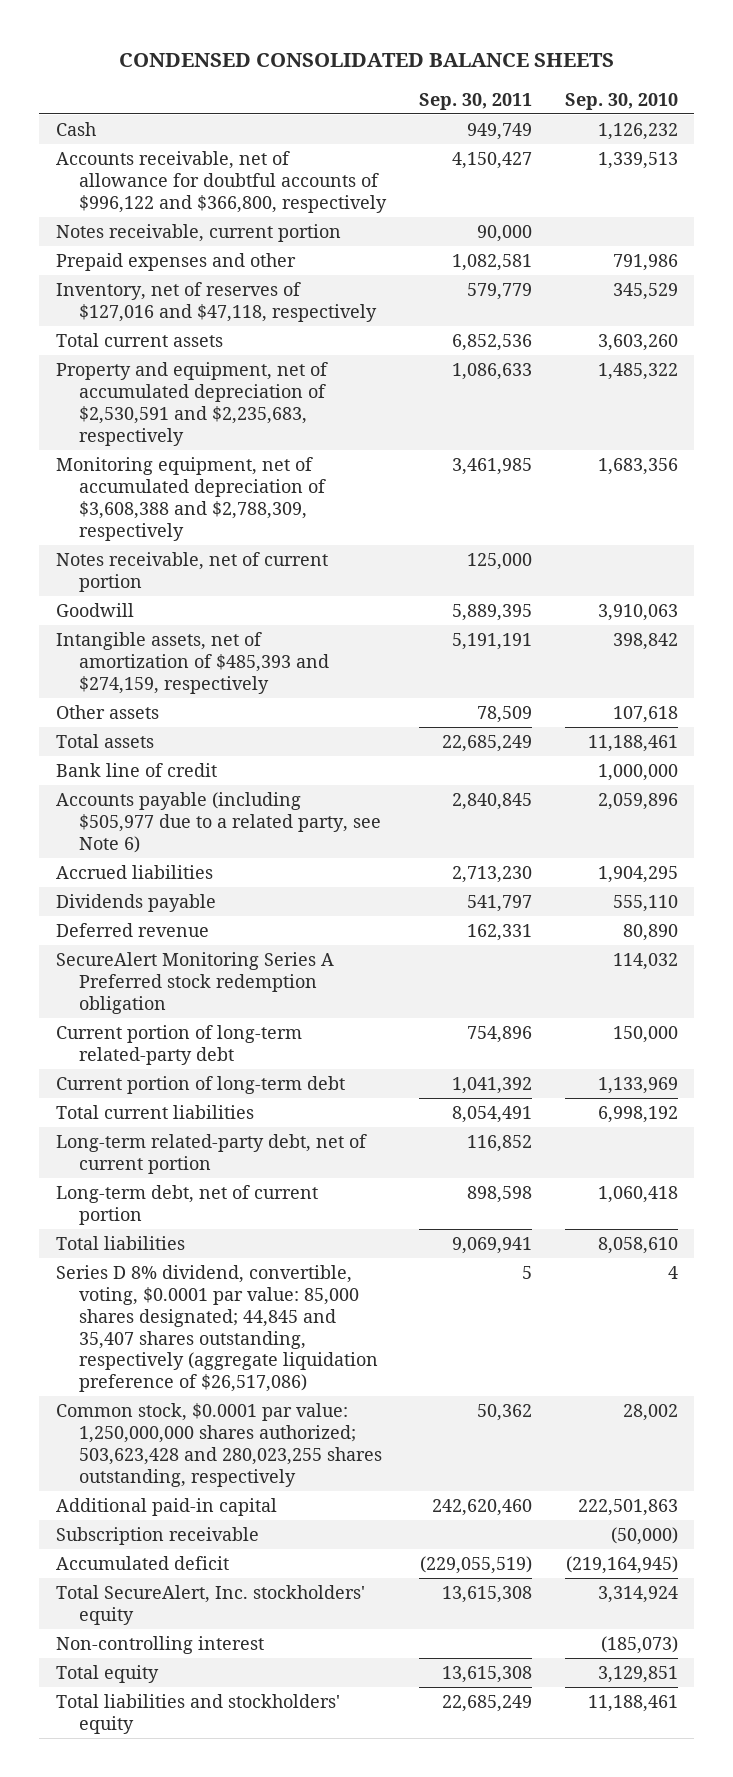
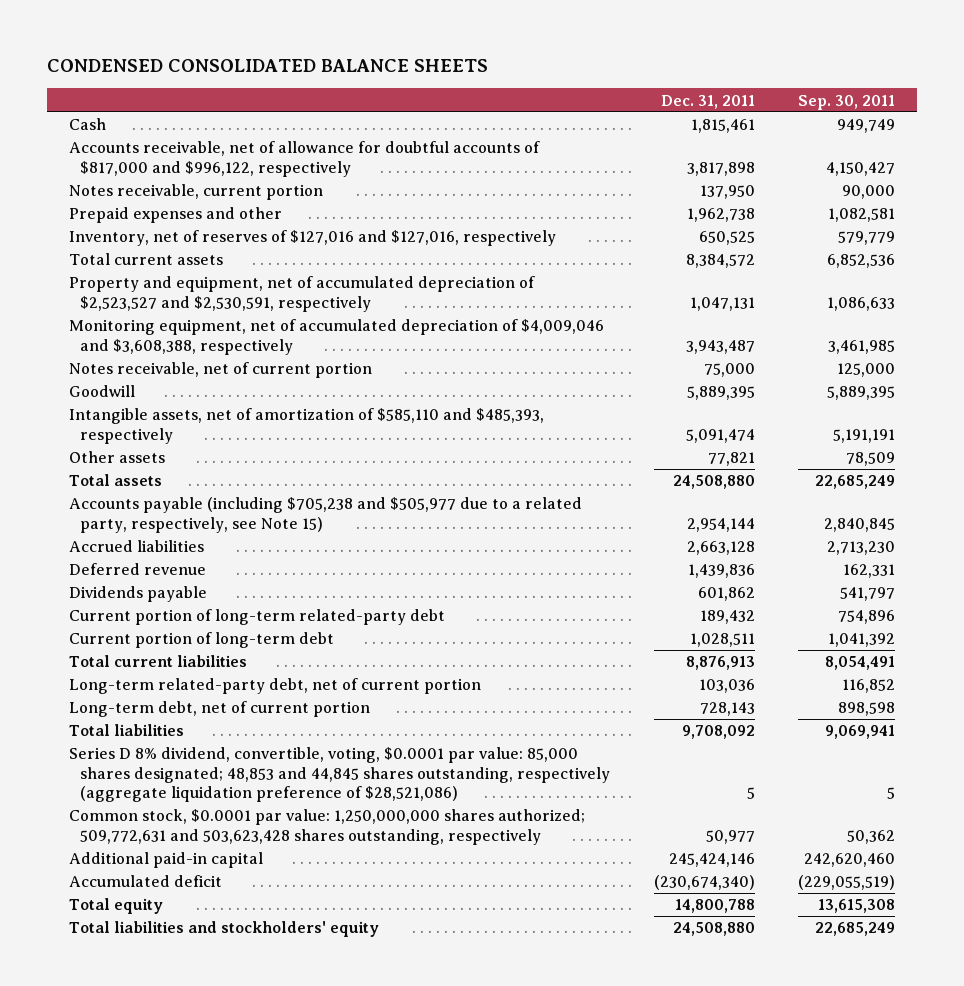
- | Sep. 30, 2011 | Sep. 30, 2010
+ | Dec. 31, 2011 | Sep. 30, 2011
- Accounts receivable, net of allowance for doubtful accounts of $996,122 and $366,800, respectively | 4,150,427 | 1,339,513
+ Accounts receivable, net of allowance for doubtful accounts of $817,000 and $996,122, respectively | 3,817,898 | 4,150,427
- Inventory, net of reserves of $127,016 and $47,118, respectively | 579,779 | 345,529
+ Inventory, net of reserves of $127,016 and $127,016, respectively | 650,525 | 579,779
- Property and equipment, net of accumulated depreciation of $2,530,591 and $2,235,683, respectively | 1,086,633 | 1,485,322
- Monitoring equipment, net of accumulated depreciation of $3,608,388 and $2,788,309, respectively | 3,461,985 | 1,683,356
+ Property and equipment, net of accumulated depreciation of $2,523,527 and $2,530,591, respectively | 1,047,131 | 1,086,633
+ Monitoring equipment, net of accumulated depreciation of $4,009,046 and $3,608,388, respectively | 3,943,487 | 3,461,985
- Intangible assets, net of amortization of $485,393 and $274,159, respectively | 5,191,191 | 398,842
+ Intangible assets, net of amortization of $585,110 and $485,393, respectively | 5,091,474 | 5,191,191
- Bank line of credit | | 1,000,000
- Accounts payable (including $505,977 due to a related party, see Note 6) | 2,840,845 | 2,059,896
+ Accounts payable (including $705,238 and $505,977 due to a related party, respectively, see Note 15) | 2,954,144 | 2,840,845
- SecureAlert Monitoring Series A Preferred stock redemption obligation | | 114,032
moved down: Dividends payable | 601,862 | 541,797
- Series D 8% dividend, convertible, voting, $0.0001 par value: 85,000 shares designated; 44,845 and 35,407 shares outstanding, respectively (aggregate liquidation preference of $26,517,086) | 5 | 4
- Common stock, $0.0001 par value: 1,250,000,000 shares authorized; 503,623,428 and 280,023,255 shares outstanding, respectively | 50,362 | 28,002
+ Series D 8% dividend, convertible, voting, $0.0001 par value: 85,000 shares designated; 48,853 and 44,845 shares outstanding, respectively (aggregate liquidation preference of $28,521,086) | 5 | 5
+ Common stock, $0.0001 par value: 1,250,000,000 shares authorized; 509,772,631 and 503,623,428 shares outstanding, respectively | 50,977 | 50,362
- Subscription receivable | | (50,000)
- Total SecureAlert, Inc. stockholders' equity | 13,615,308 | 3,314,924
- Non-controlling interest | | (185,073)

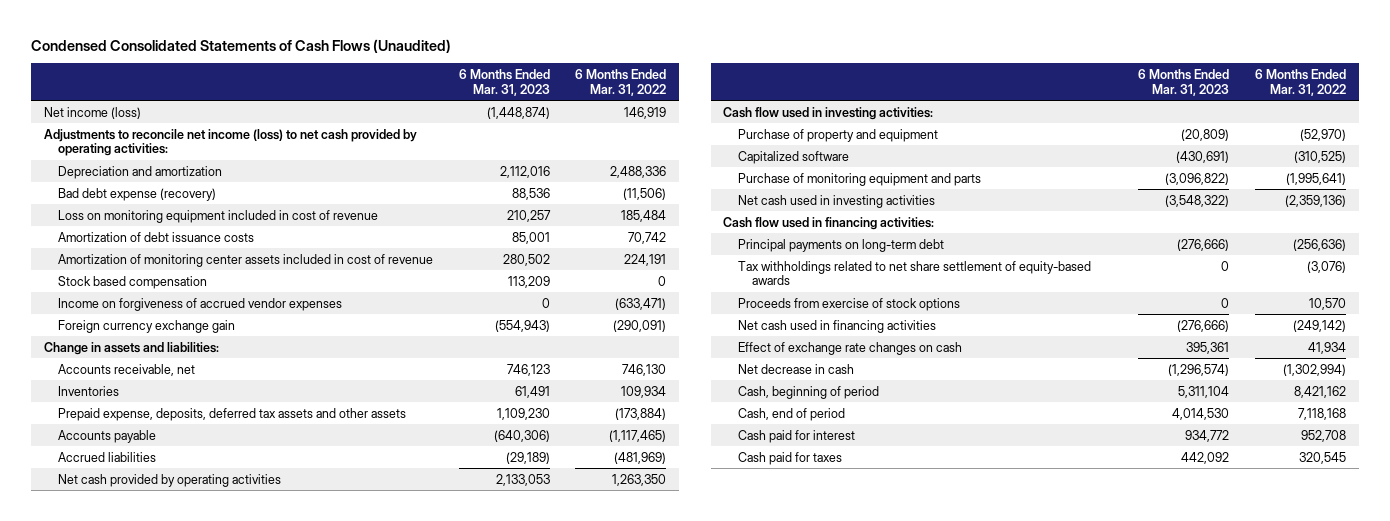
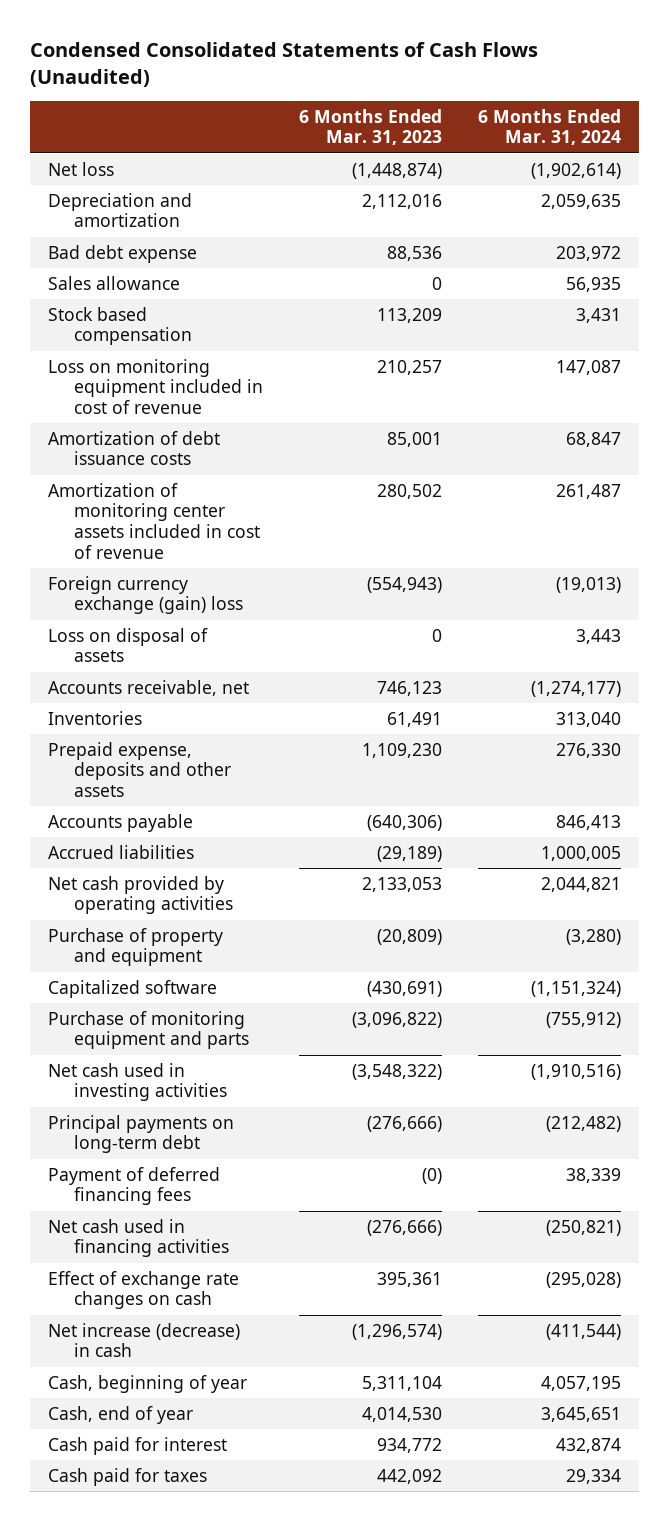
- | 6 Months Ended Mar. 31, 2023 | 6 Months Ended Mar. 31, 2022
+ | 6 Months Ended Mar. 31, 2023 | 6 Months Ended Mar. 31, 2024
- Net income (loss) | (1,448,874) | 146,919
- Adjustments to reconcile net income (loss) to net cash provided by operating activities:
+ Net loss | (1,448,874) | (1,902,614)
- Bad debt expense (recovery) | 88,536 | (11,506)
+ Bad debt expense | 88,536 | 203,972
+ Sales allowance | 0 | 56,935
moved up: Stock based compensation | 113,209 | 3,431
- Income on forgiveness of accrued vendor expenses | 0 | (633,471)
- Foreign currency exchange gain | (554,943) | (290,091)
- Change in assets and liabilities:
+ Foreign currency exchange (gain) loss | (554,943) | (19,013)
+ Loss on disposal of assets | 0 | 3,443
- Prepaid expense, deposits, deferred tax assets and other assets | 1,109,230 | (173,884)
+ Prepaid expense, deposits and other assets | 1,109,230 | 276,330
- Cash flow used in investing activities:
- Cash flow used in financing activities:
- Tax withholdings related to net share settlement of equity-based awards | 0 | (3,076)
- Proceeds from exercise of stock options | 0 | 10,570
+ Payment of deferred financing fees | (0) | 38,339
- Net decrease in cash | (1,296,574) | (1,302,994)
- Cash, beginning of period | 5,311,104 | 8,421,162
- Cash, end of period | 4,014,530 | 7,118,168
+ Net increase (decrease) in cash | (1,296,574) | (411,544)
+ Cash, beginning of year | 5,311,104 | 4,057,195
+ Cash, end of year | 4,014,530 | 3,645,651

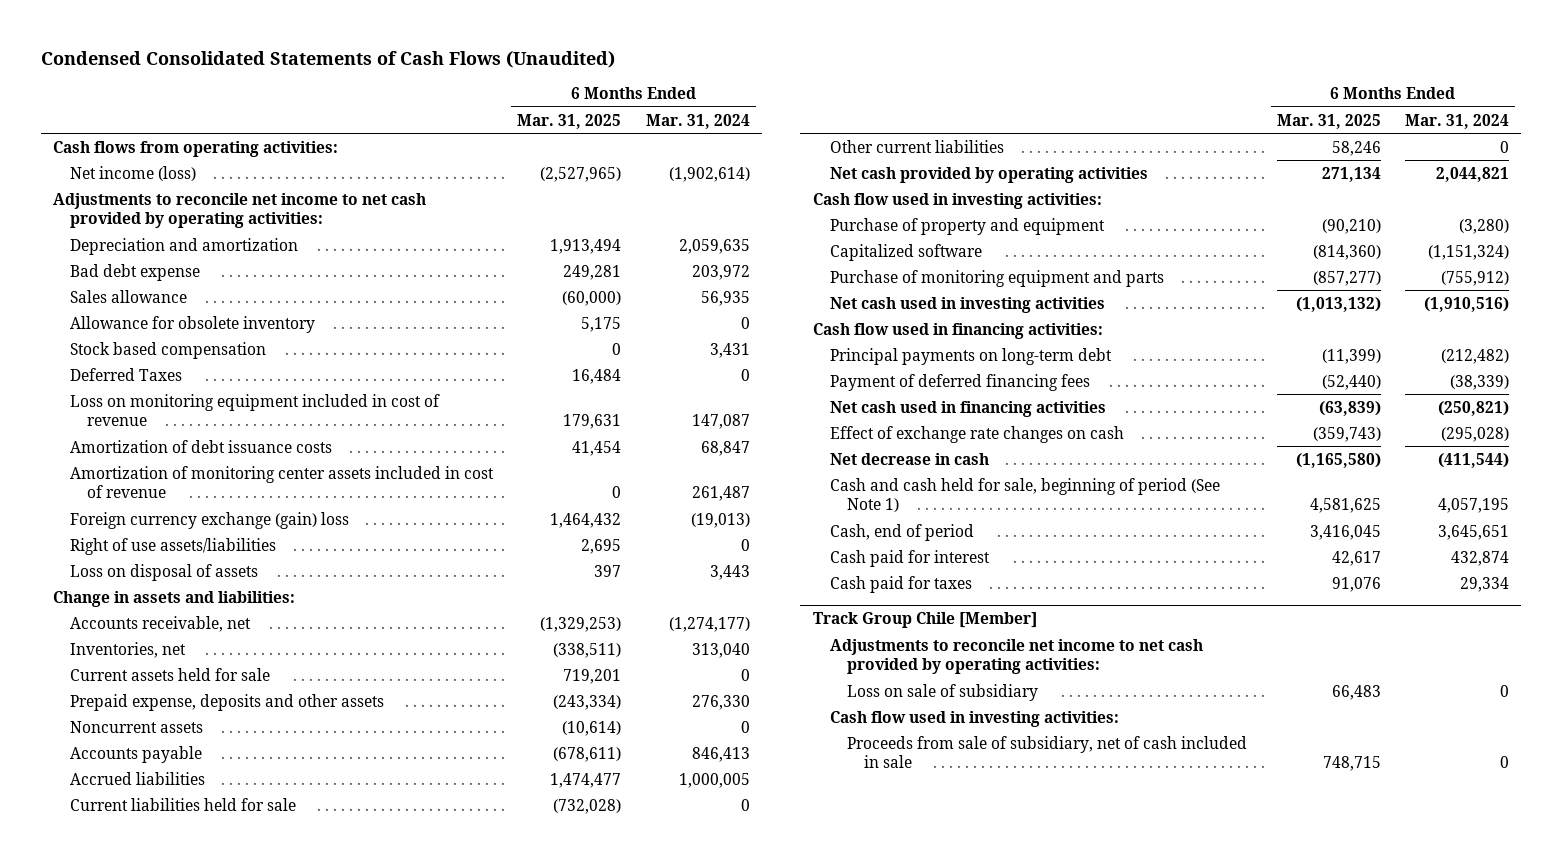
- | 6 Months Ended Mar. 31, 2023 | 6 Months Ended Mar. 31, 2024
+ | 6 Months Ended Mar. 31, 2025 | 6 Months Ended Mar. 31, 2024
- Net loss | (1,448,874) | (1,902,614)
+ Cash flows from operating activities:
+ Net income (loss) | (2,527,965) | (1,902,614)
+ Adjustments to reconcile net income to net cash provided by operating activities:
+ Allowance for obsolete inventory | 5,175 | 0
+ Deferred Taxes | 16,484 | 0
+ Right of use assets/liabilities | 2,695 | 0
+ Change in assets and liabilities:
- Inventories | 61,491 | 313,040
+ Inventories, net | (338,511) | 313,040
+ Current assets held for sale | 719,201 | 0
+ Noncurrent assets | (10,614) | 0
+ Current liabilities held for sale | (732,028) | 0
+ Other current liabilities | 58,246 | 0
+ Cash flow used in investing activities:
+ Cash flow used in financing activities:
- Payment of deferred financing fees | (0) | 38,339
+ Payment of deferred financing fees | (52,440) | (38,339)
- Net increase (decrease) in cash | (1,296,574) | (411,544)
- Cash, beginning of year | 5,311,104 | 4,057,195
- Cash, end of year | 4,014,530 | 3,645,651
+ Net decrease in cash | (1,165,580) | (411,544)
+ Cash and cash held for sale, beginning of period (See Note 1) | 4,581,625 | 4,057,195
+ Cash, end of period | 3,416,045 | 3,645,651
+ Track Group Chile [Member]
+ Adjustments to reconcile net income to net cash provided by operating activities:
+ Loss on sale of subsidiary | 66,483 | 0
+ Cash flow used in investing activities:
+ Proceeds from sale of subsidiary, net of cash included in sale | 748,715 | 0

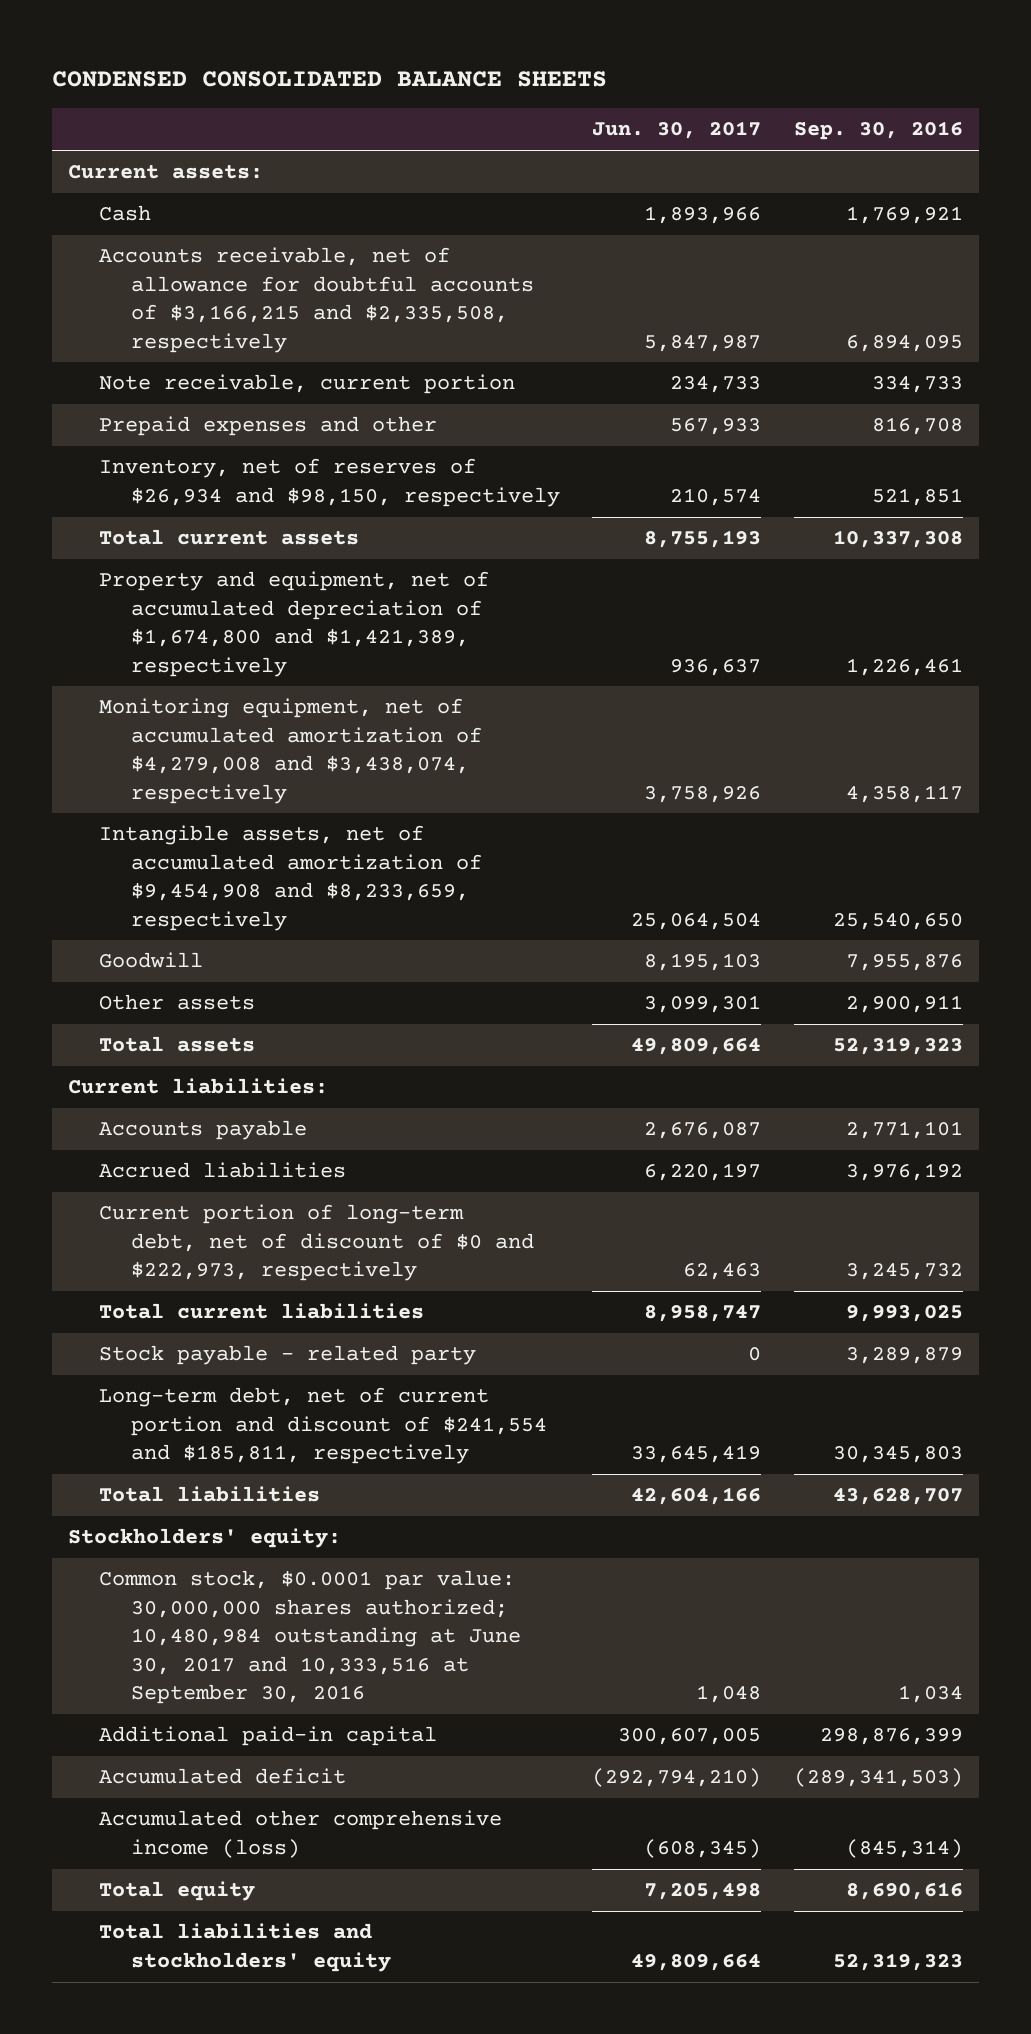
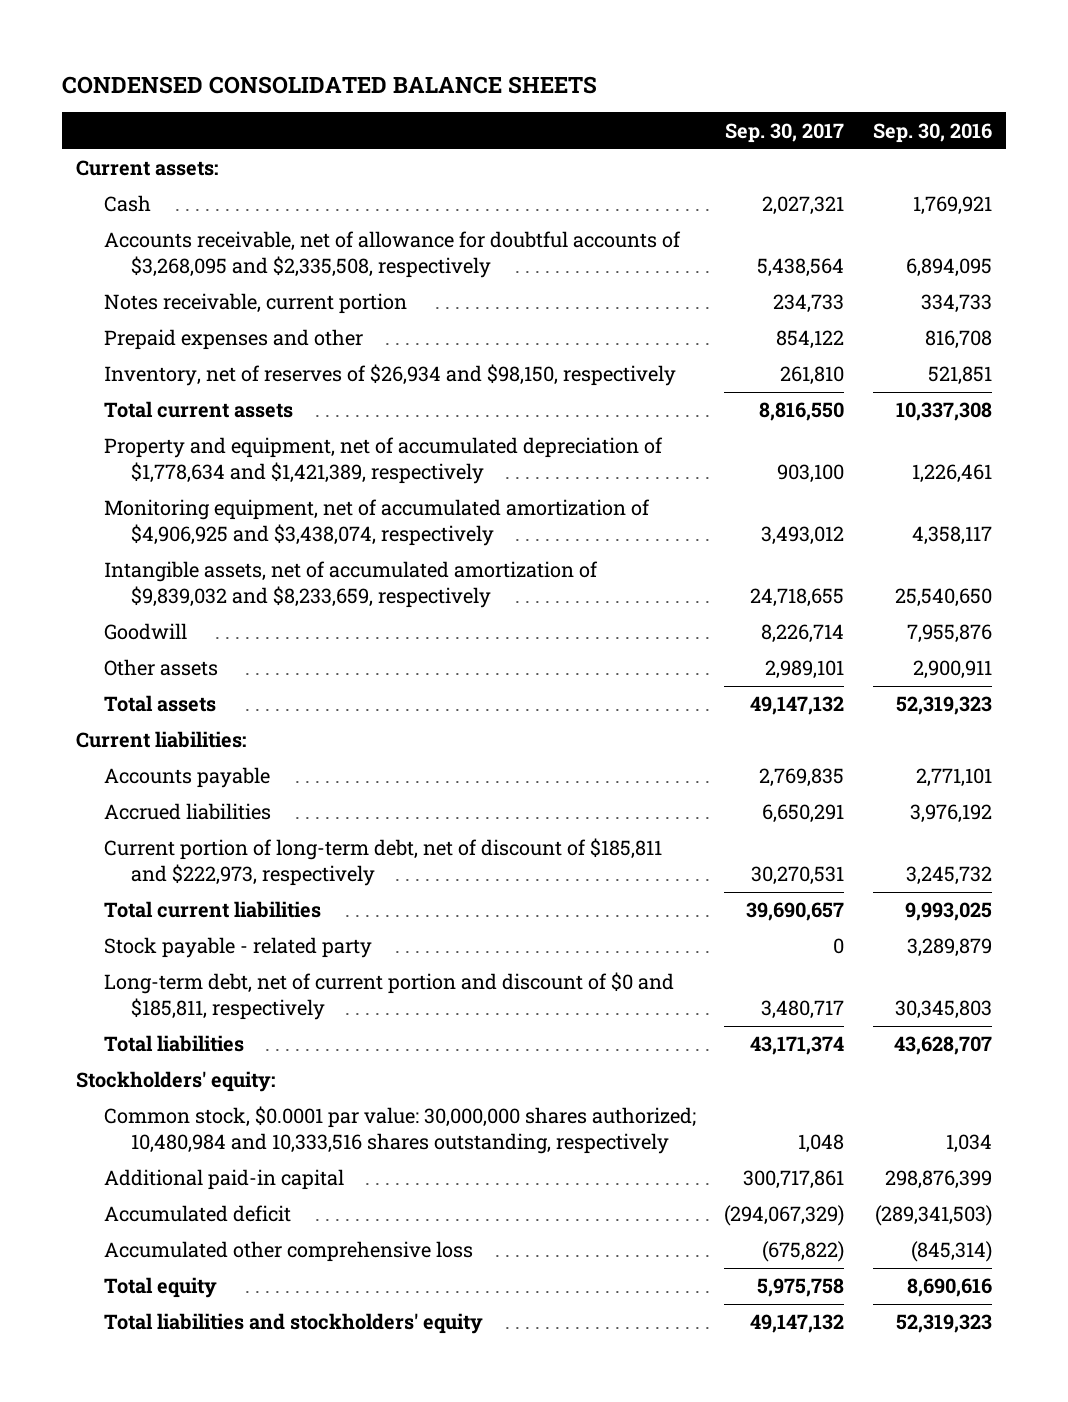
- | Jun. 30, 2017 | Sep. 30, 2016
+ | Sep. 30, 2017 | Sep. 30, 2016
- Accounts receivable, net of allowance for doubtful accounts of $3,166,215 and $2,335,508, respectively | 5,847,987 | 6,894,095
- Note receivable, current portion | 234,733 | 334,733
+ Accounts receivable, net of allowance for doubtful accounts of $3,268,095 and $2,335,508, respectively | 5,438,564 | 6,894,095
+ Notes receivable, current portion | 234,733 | 334,733
- Property and equipment, net of accumulated depreciation of $1,674,800 and $1,421,389, respectively | 936,637 | 1,226,461
- Monitoring equipment, net of accumulated amortization of $4,279,008 and $3,438,074, respectively | 3,758,926 | 4,358,117
- Intangible assets, net of accumulated amortization of $9,454,908 and $8,233,659, respectively | 25,064,504 | 25,540,650
+ Property and equipment, net of accumulated depreciation of $1,778,634 and $1,421,389, respectively | 903,100 | 1,226,461
+ Monitoring equipment, net of accumulated amortization of $4,906,925 and $3,438,074, respectively | 3,493,012 | 4,358,117
+ Intangible assets, net of accumulated amortization of $9,839,032 and $8,233,659, respectively | 24,718,655 | 25,540,650
- Current portion of long-term debt, net of discount of $0 and $222,973, respectively | 62,463 | 3,245,732
+ Current portion of long-term debt, net of discount of $185,811 and $222,973, respectively | 30,270,531 | 3,245,732
- Long-term debt, net of current portion and discount of $241,554 and $185,811, respectively | 33,645,419 | 30,345,803
+ Long-term debt, net of current portion and discount of $0 and $185,811, respectively | 3,480,717 | 30,345,803
- Common stock, $0.0001 par value: 30,000,000 shares authorized; 10,480,984 outstanding at June 30, 2017 and 10,333,516 at September 30, 2016 | 1,048 | 1,034
+ Common stock, $0.0001 par value: 30,000,000 shares authorized; 10,480,984 and 10,333,516 shares outstanding, respectively | 1,048 | 1,034
- Accumulated other comprehensive income (loss) | (608,345) | (845,314)
+ Accumulated other comprehensive loss | (675,822) | (845,314)

